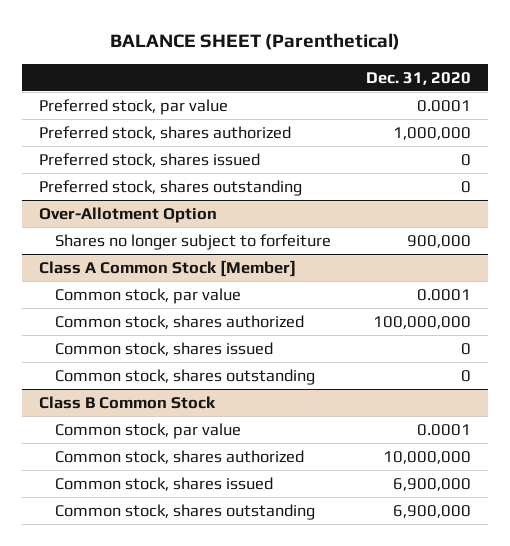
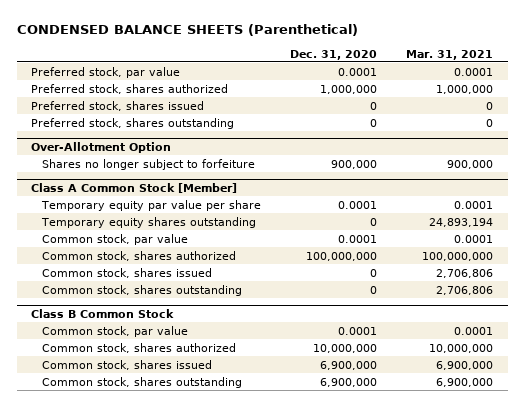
- BALANCE SHEET (Parenthetical)
+ CONDENSED BALANCE SHEETS (Parenthetical)
- | Dec. 31, 2020
+ | Dec. 31, 2020 | Mar. 31, 2021
@ Class A Common Stock [Member]
+ Temporary equity par value per share | 0.0001 | 0.0001
+ Temporary equity shares outstanding | 0 | 24,893,194

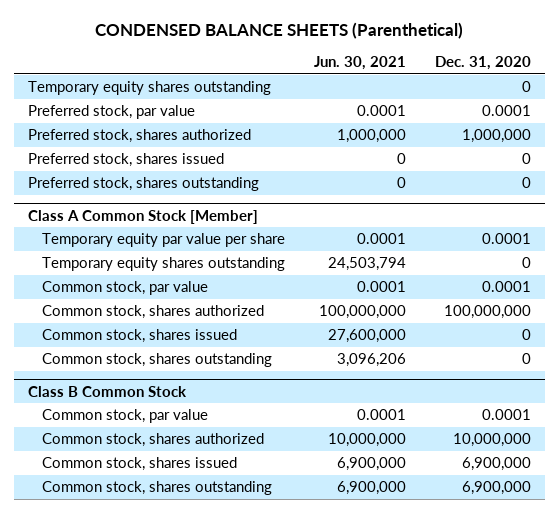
- | Dec. 31, 2020 | Mar. 31, 2021
+ | Jun. 30, 2021 | Dec. 31, 2020
+ Temporary equity shares outstanding | | 0
- Over-Allotment Option
- Shares no longer subject to forfeiture | 900,000 | 900,000

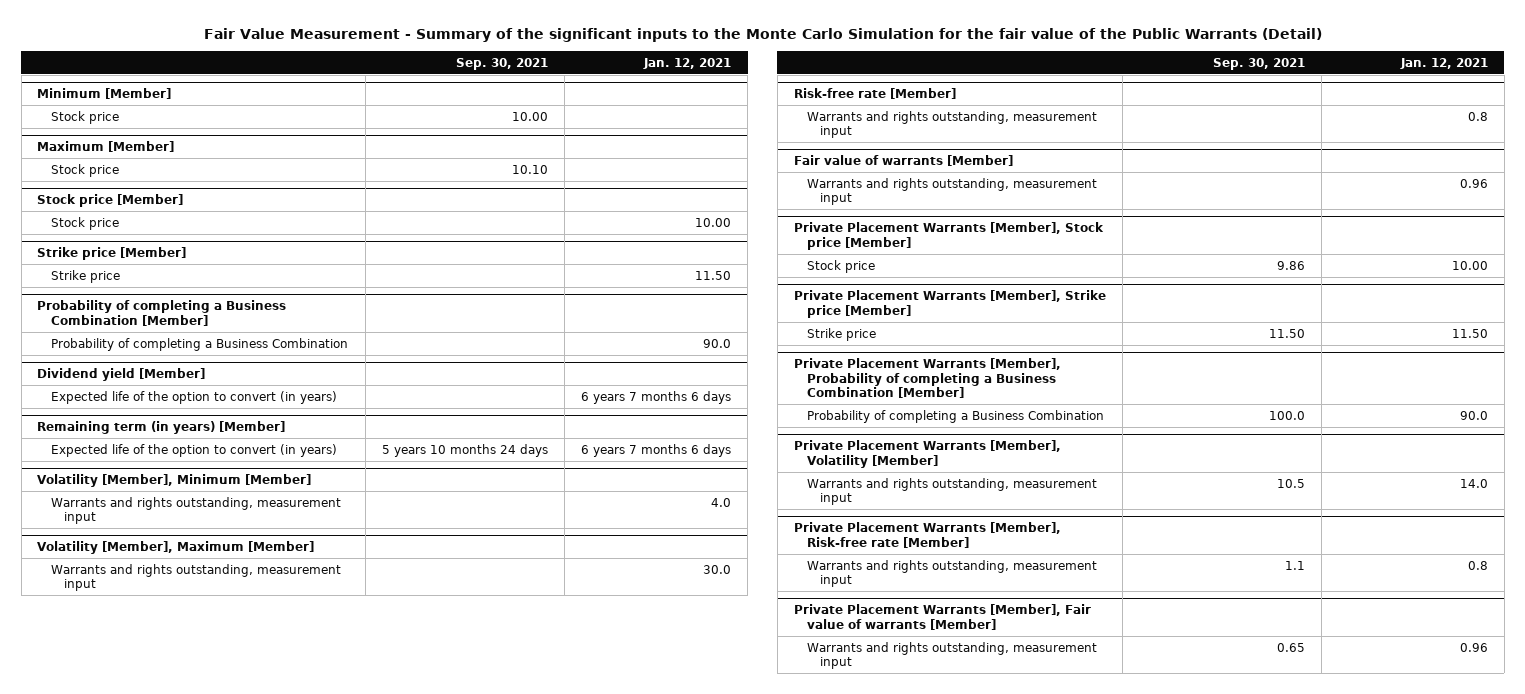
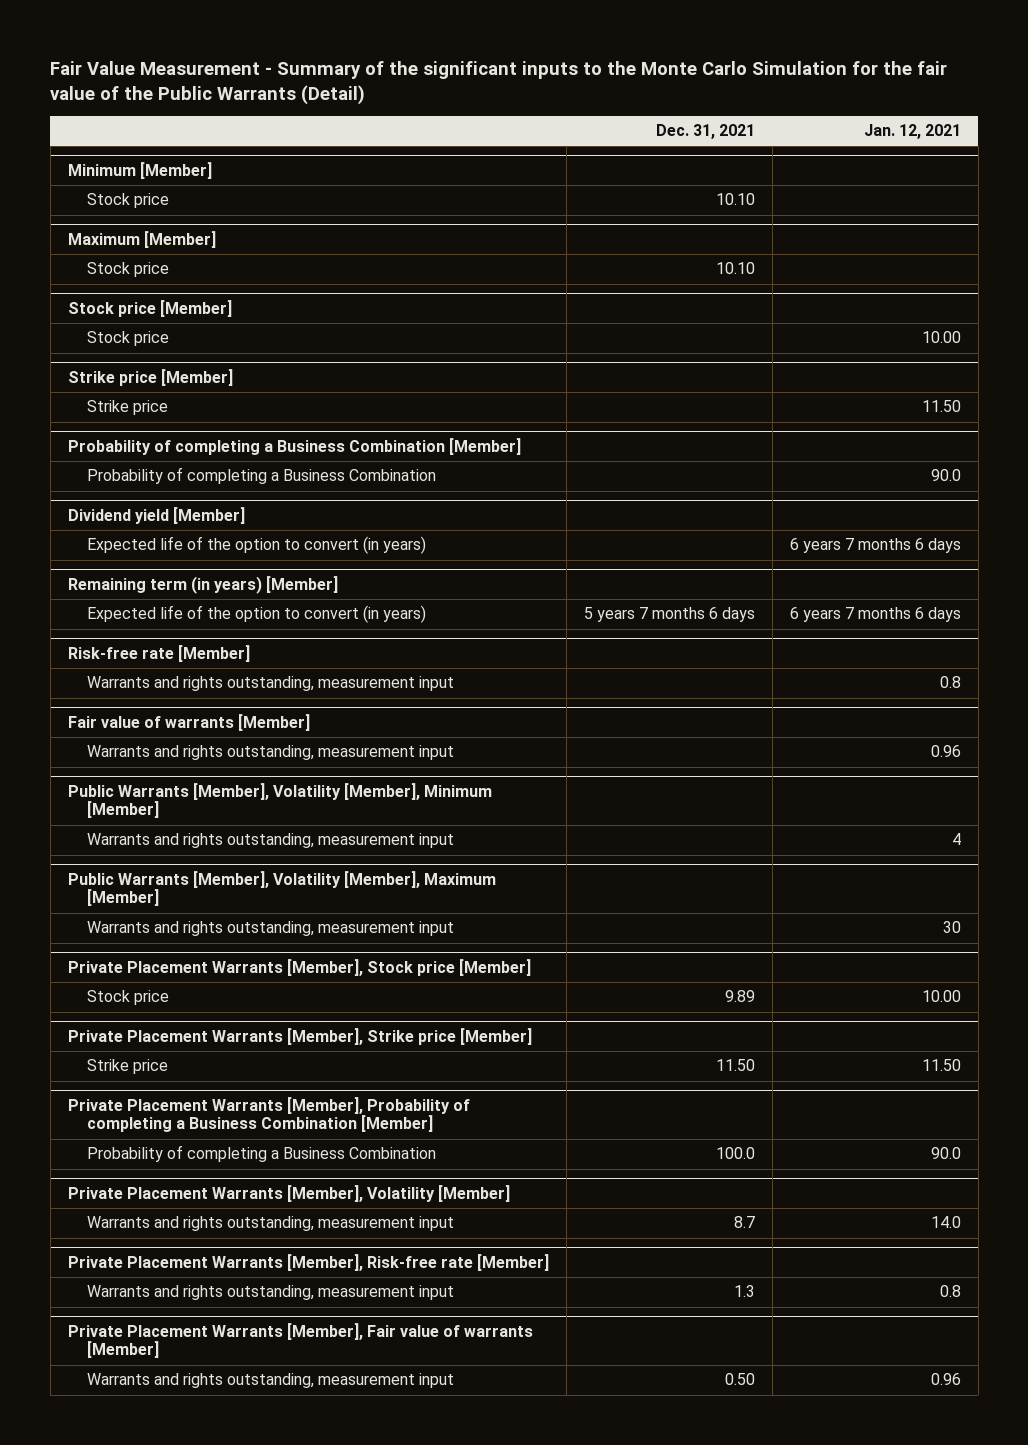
- | Sep. 30, 2021 | Jan. 12, 2021
+ | Dec. 31, 2021 | Jan. 12, 2021
- Volatility [Member], Minimum [Member]
- Warrants and rights outstanding, measurement input | | 4.0
- Volatility [Member], Maximum [Member]
- Warrants and rights outstanding, measurement input | | 30.0
+ Public Warrants [Member], Volatility [Member], Minimum [Member]
+ Warrants and rights outstanding, measurement input | | 4
+ Public Warrants [Member], Volatility [Member], Maximum [Member]
+ Warrants and rights outstanding, measurement input | | 30

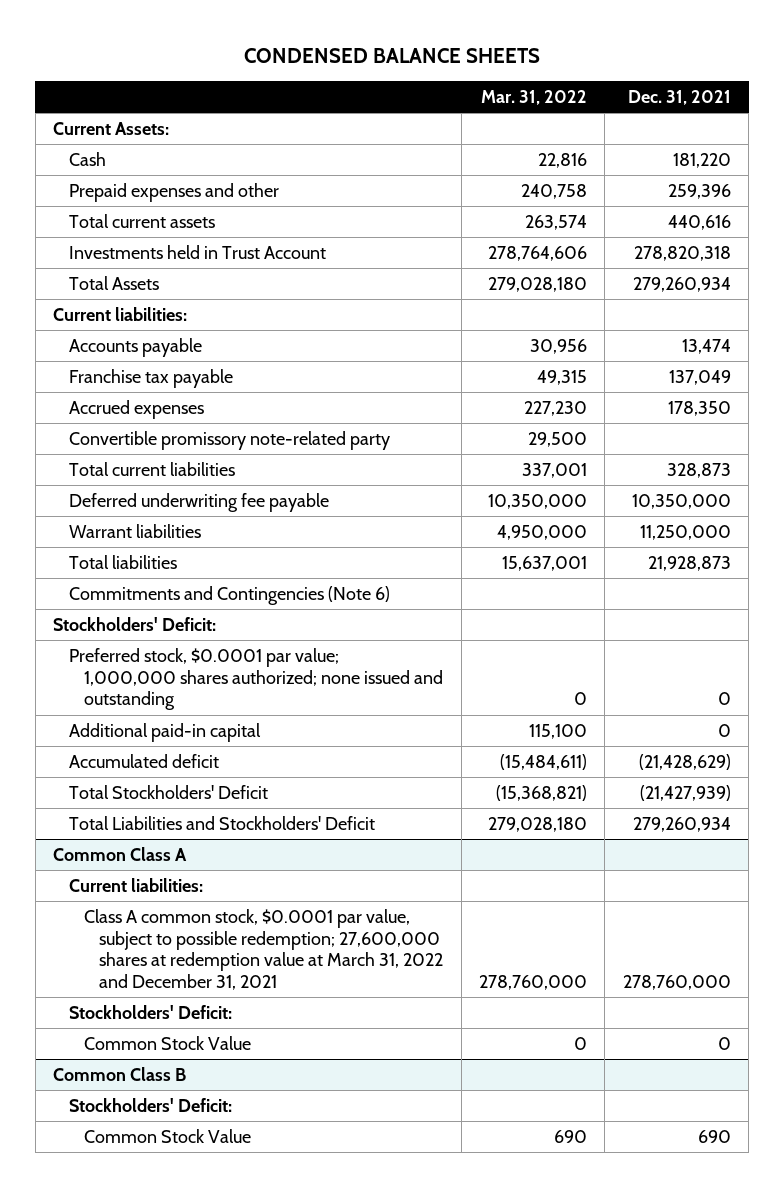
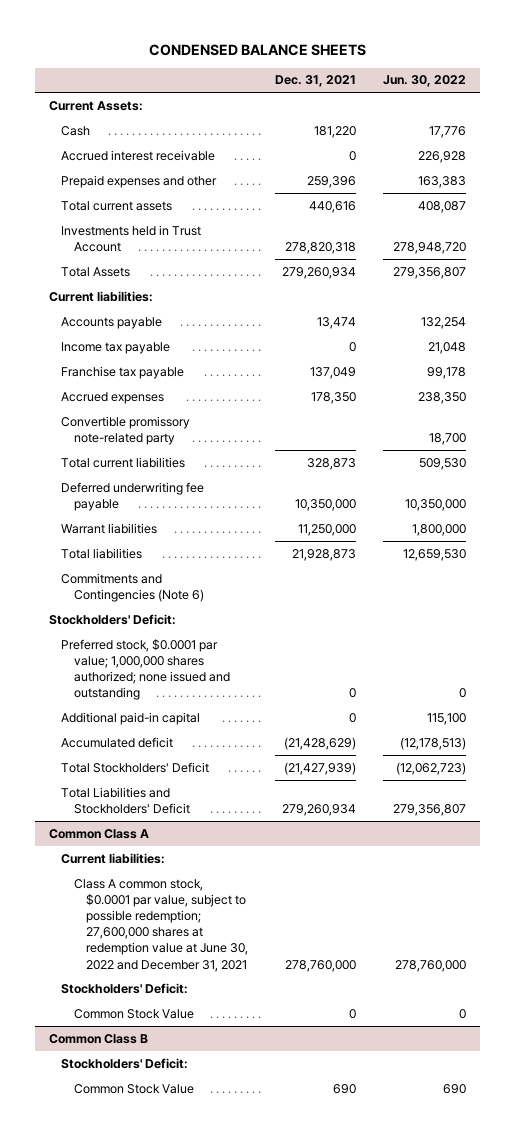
- | Mar. 31, 2022 | Dec. 31, 2021
+ | Dec. 31, 2021 | Jun. 30, 2022
+ Accrued interest receivable | 0 | 226,928
+ Income tax payable | 0 | 21,048
@ Common Class A
- Class A common stock, $0.0001 par value, subject to possible redemption; 27,600,000 shares at redemption value at March 31, 2022 and December 31, 2021 | 278,760,000 | 278,760,000
+ Class A common stock, $0.0001 par value, subject to possible redemption; 27,600,000 shares at redemption value at June 30, 2022 and December 31, 2021 | 278,760,000 | 278,760,000

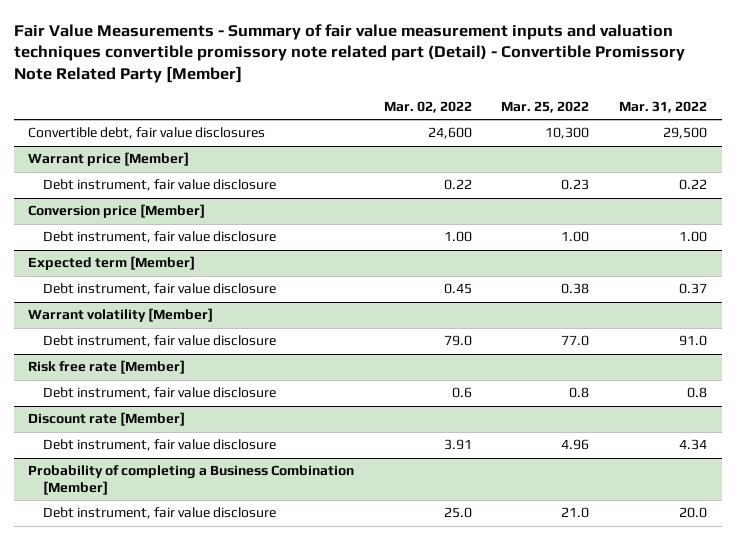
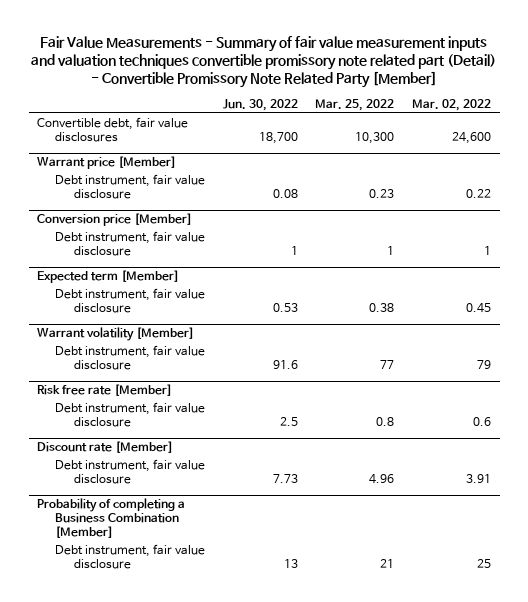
- | Mar. 02, 2022 | Mar. 25, 2022 | Mar. 31, 2022
+ | Jun. 30, 2022 | Mar. 25, 2022 | Mar. 02, 2022
@ Conversion price [Member]
- Debt instrument, fair value disclosure | 1.00 | 1.00 | 1.00
+ Debt instrument, fair value disclosure | 1 | 1 | 1
@ Warrant volatility [Member]
- Debt instrument, fair value disclosure | 79.0 | 77.0 | 91.0
+ Debt instrument, fair value disclosure | 91.6 | 77 | 79
@ Probability of completing a Business Combination [Member]
- Debt instrument, fair value disclosure | 25.0 | 21.0 | 20.0
+ Debt instrument, fair value disclosure | 13 | 21 | 25

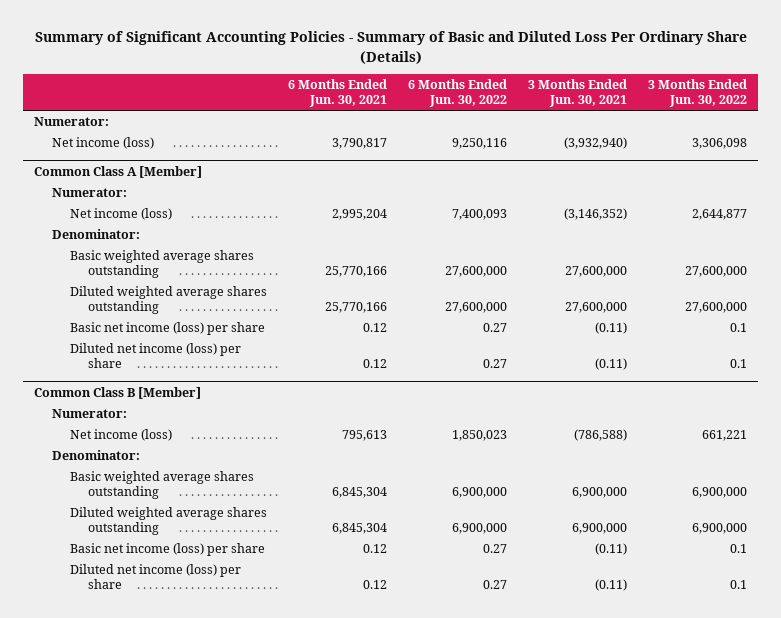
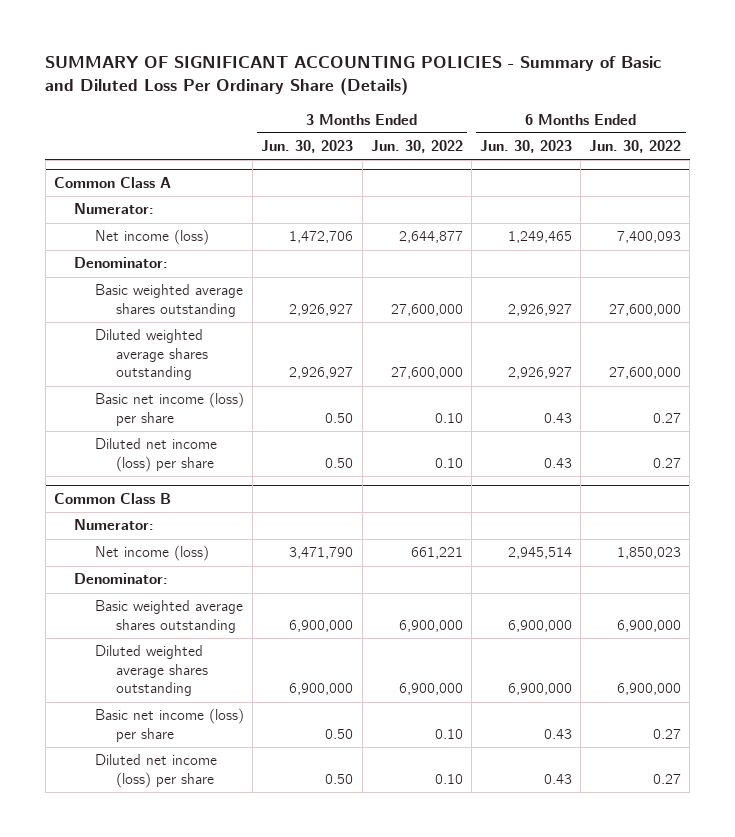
- Summary of Significant Accounting Policies - Summary of Basic and Diluted Loss Per Ordinary Share (Details)
+ SUMMARY OF SIGNIFICANT ACCOUNTING POLICIES - Summary of Basic and Diluted Loss Per Ordinary Share (Details)
- | 6 Months Ended Jun. 30, 2021 | 6 Months Ended Jun. 30, 2022 | 3 Months Ended Jun. 30, 2021 | 3 Months Ended Jun. 30, 2022
+ | 3 Months Ended Jun. 30, 2023 | 3 Months Ended Jun. 30, 2022 | 6 Months Ended Jun. 30, 2023 | 6 Months Ended Jun. 30, 2022
- Numerator:
- Net income (loss) | 3,790,817 | 9,250,116 | (3,932,940) | 3,306,098
- Common Class A [Member]
+ Common Class A
- Basic net income (loss) per share | 0.12 | 0.27 | (0.11) | 0.1
- Diluted net income (loss) per share | 0.12 | 0.27 | (0.11) | 0.1
- Common Class B [Member]
+ Basic net income (loss) per share | 0.50 | 0.10 | 0.43 | 0.27
+ Diluted net income (loss) per share | 0.50 | 0.10 | 0.43 | 0.27
+ Common Class B
- Basic net income (loss) per share | 0.12 | 0.27 | (0.11) | 0.1
- Diluted net income (loss) per share | 0.12 | 0.27 | (0.11) | 0.1
+ Basic net income (loss) per share | 0.50 | 0.10 | 0.43 | 0.27
+ Diluted net income (loss) per share | 0.50 | 0.10 | 0.43 | 0.27

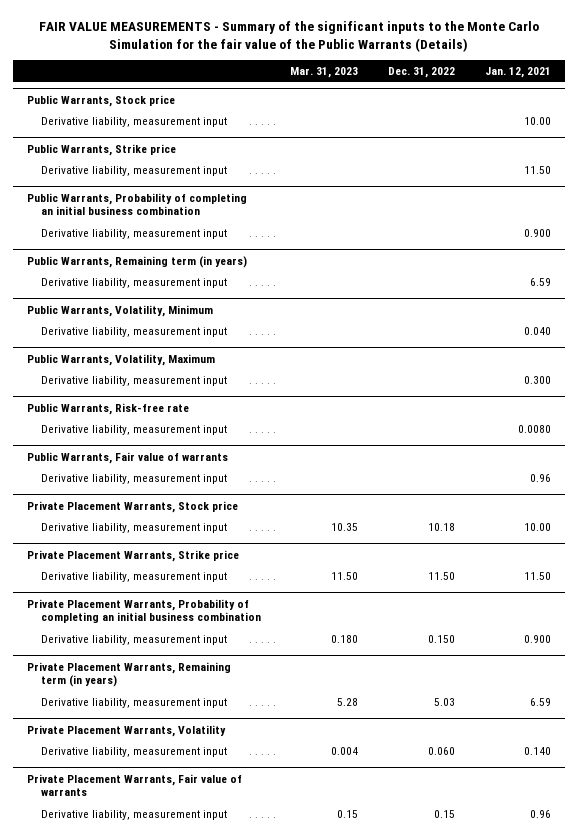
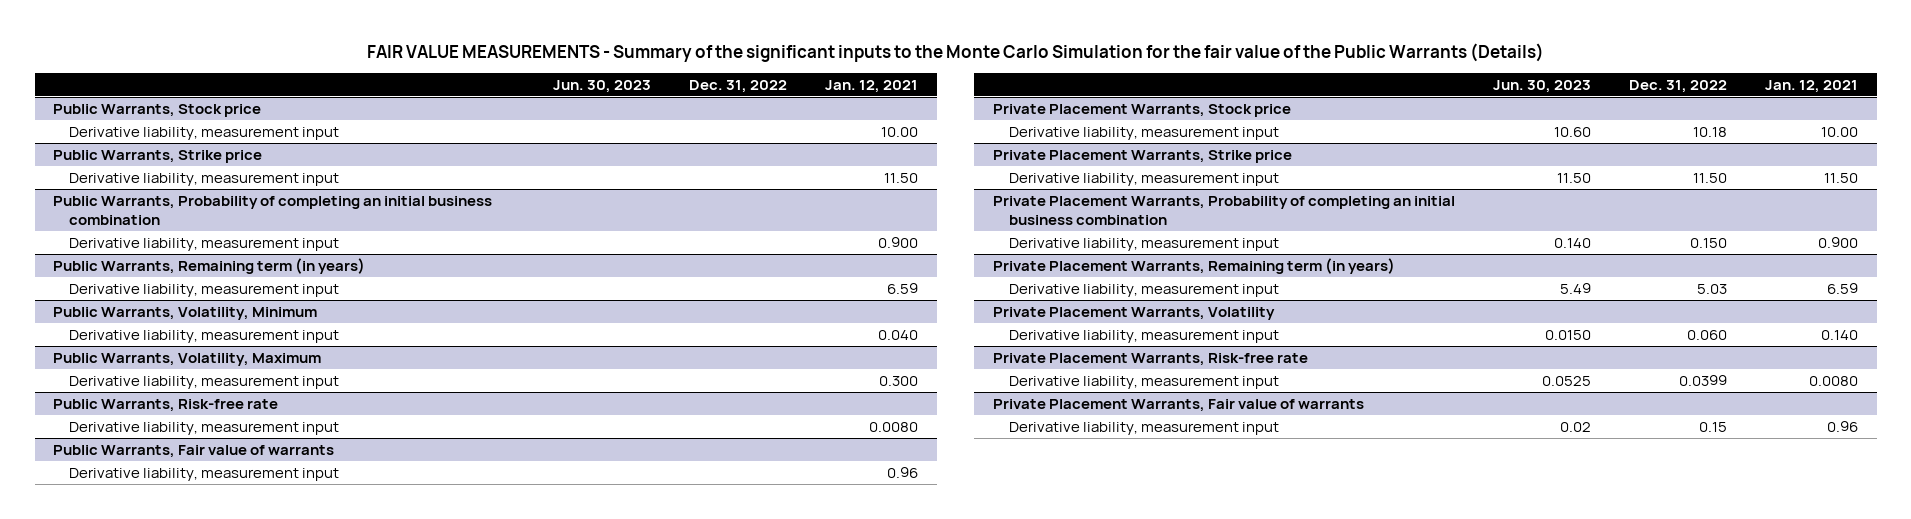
- | Mar. 31, 2023 | Dec. 31, 2022 | Jan. 12, 2021
+ | Jun. 30, 2023 | Dec. 31, 2022 | Jan. 12, 2021
+ Private Placement Warrants, Risk-free rate
+ Derivative liability, measurement input | 0.0525 | 0.0399 | 0.0080

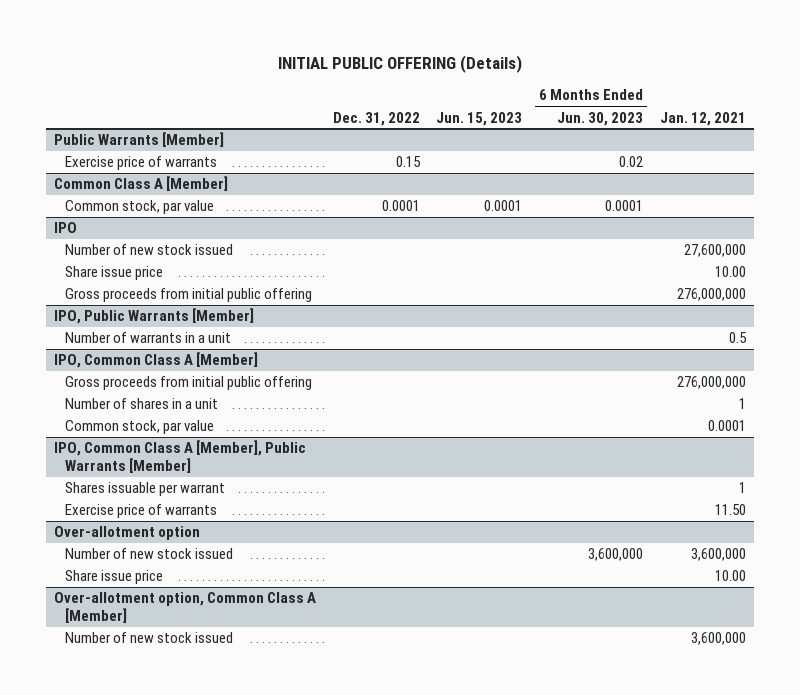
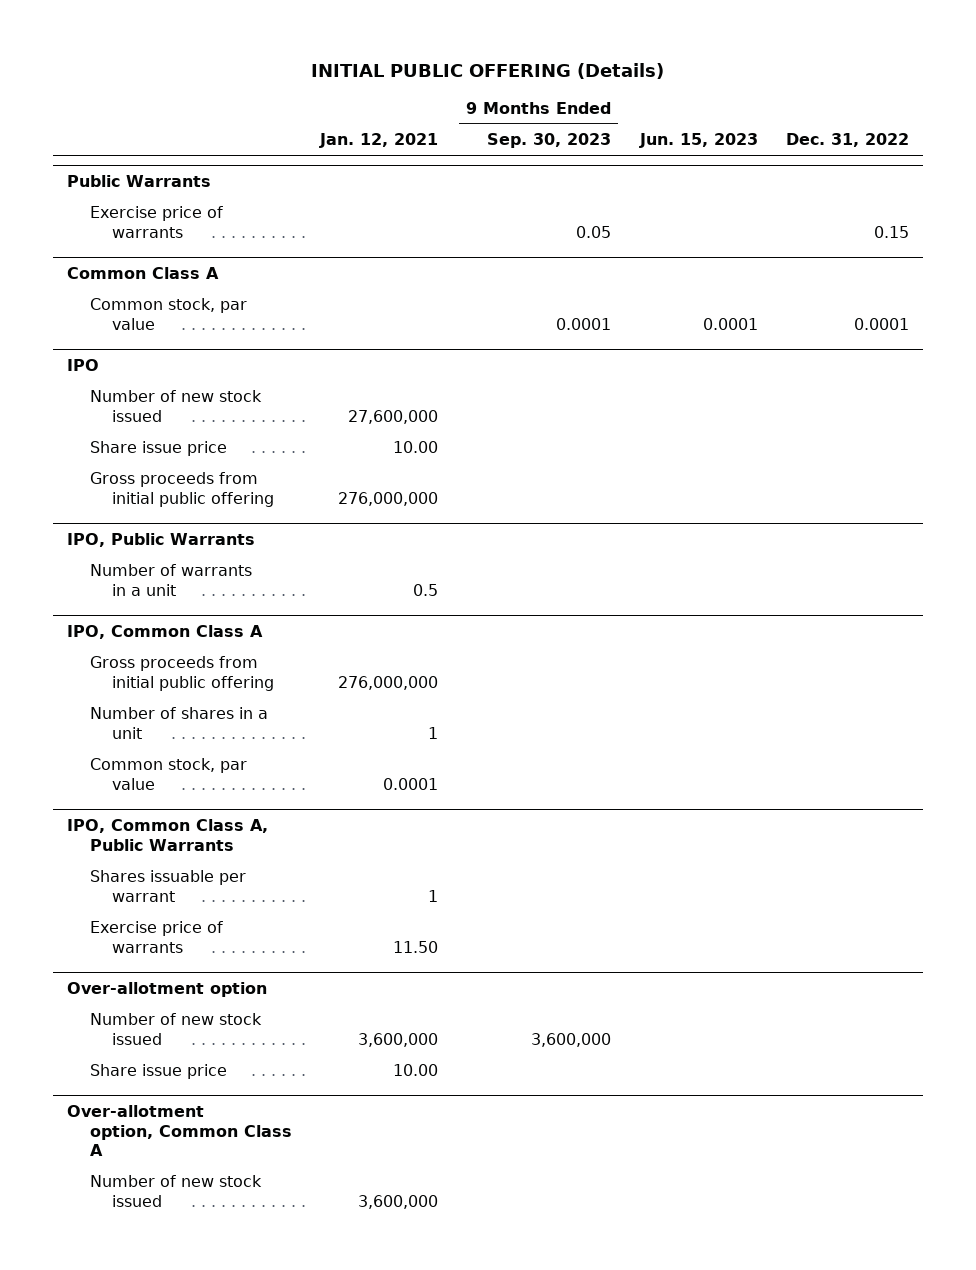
- | Dec. 31, 2022 | Jun. 15, 2023 | 6 Months Ended Jun. 30, 2023 | Jan. 12, 2021
+ | Jan. 12, 2021 | 9 Months Ended Sep. 30, 2023 | Jun. 15, 2023 | Dec. 31, 2022
- Public Warrants [Member]
+ Public Warrants
- Common Class A [Member]
+ Common Class A
- IPO, Public Warrants [Member]
+ IPO, Public Warrants
- IPO, Common Class A [Member]
+ IPO, Common Class A
- IPO, Common Class A [Member], Public Warrants [Member]
+ IPO, Common Class A, Public Warrants
- Over-allotment option, Common Class A [Member]
+ Over-allotment option, Common Class A

